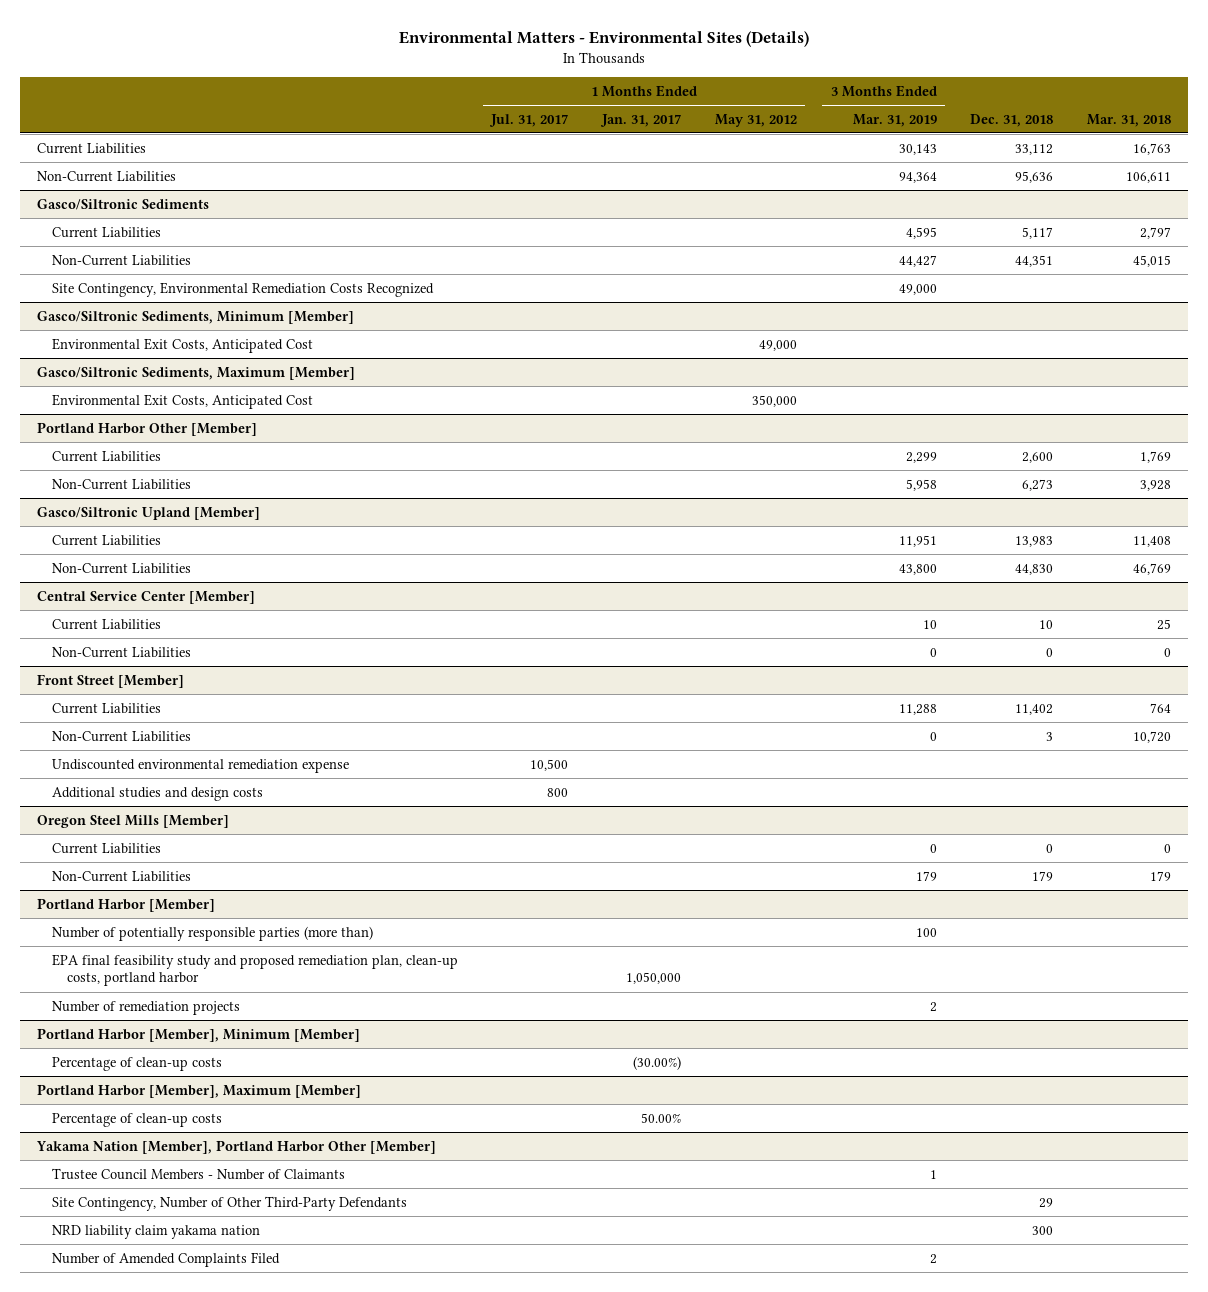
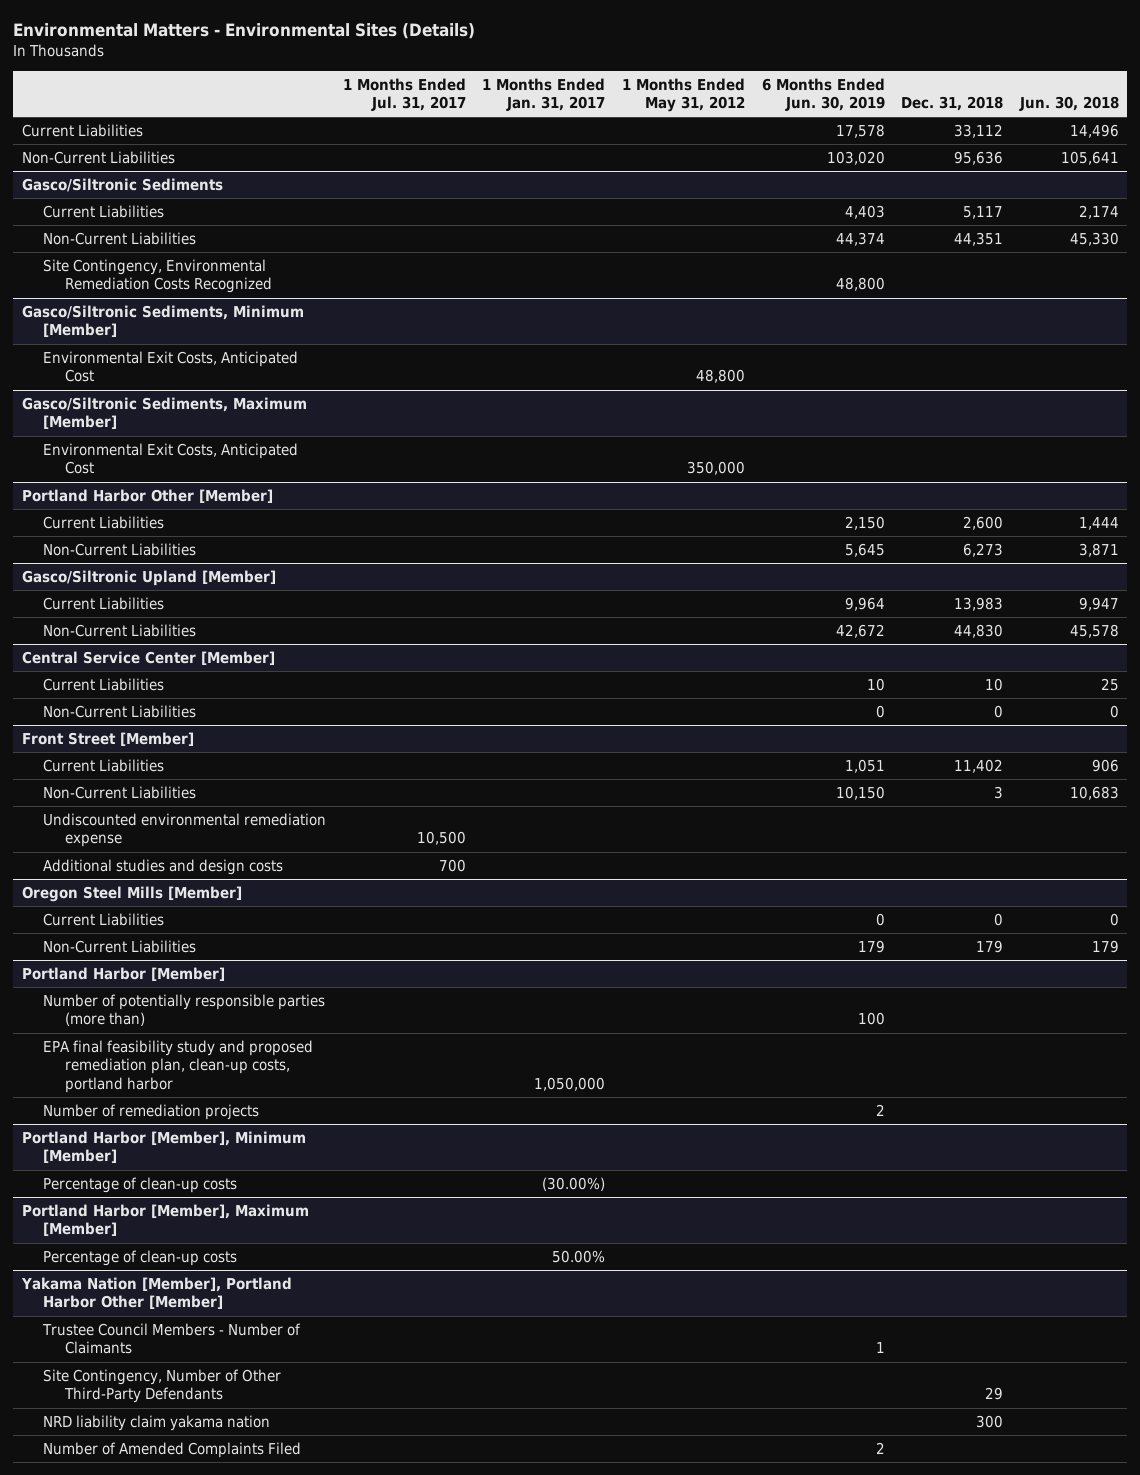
- | 1 Months Ended Jul. 31, 2017 | 1 Months Ended Jan. 31, 2017 | 1 Months Ended May 31, 2012 | 3 Months Ended Mar. 31, 2019 | Dec. 31, 2018 | Mar. 31, 2018
+ | 1 Months Ended Jul. 31, 2017 | 1 Months Ended Jan. 31, 2017 | 1 Months Ended May 31, 2012 | 6 Months Ended Jun. 30, 2019 | Dec. 31, 2018 | Jun. 30, 2018
@ Gasco/Siltronic Sediments, Minimum [Member]
- Environmental Exit Costs, Anticipated Cost | | | 49,000 | | |
+ Environmental Exit Costs, Anticipated Cost | | | 48,800 | | |
@ Front Street [Member]
- Additional studies and design costs | 800 | | | | |
+ Additional studies and design costs | 700 | | | | |

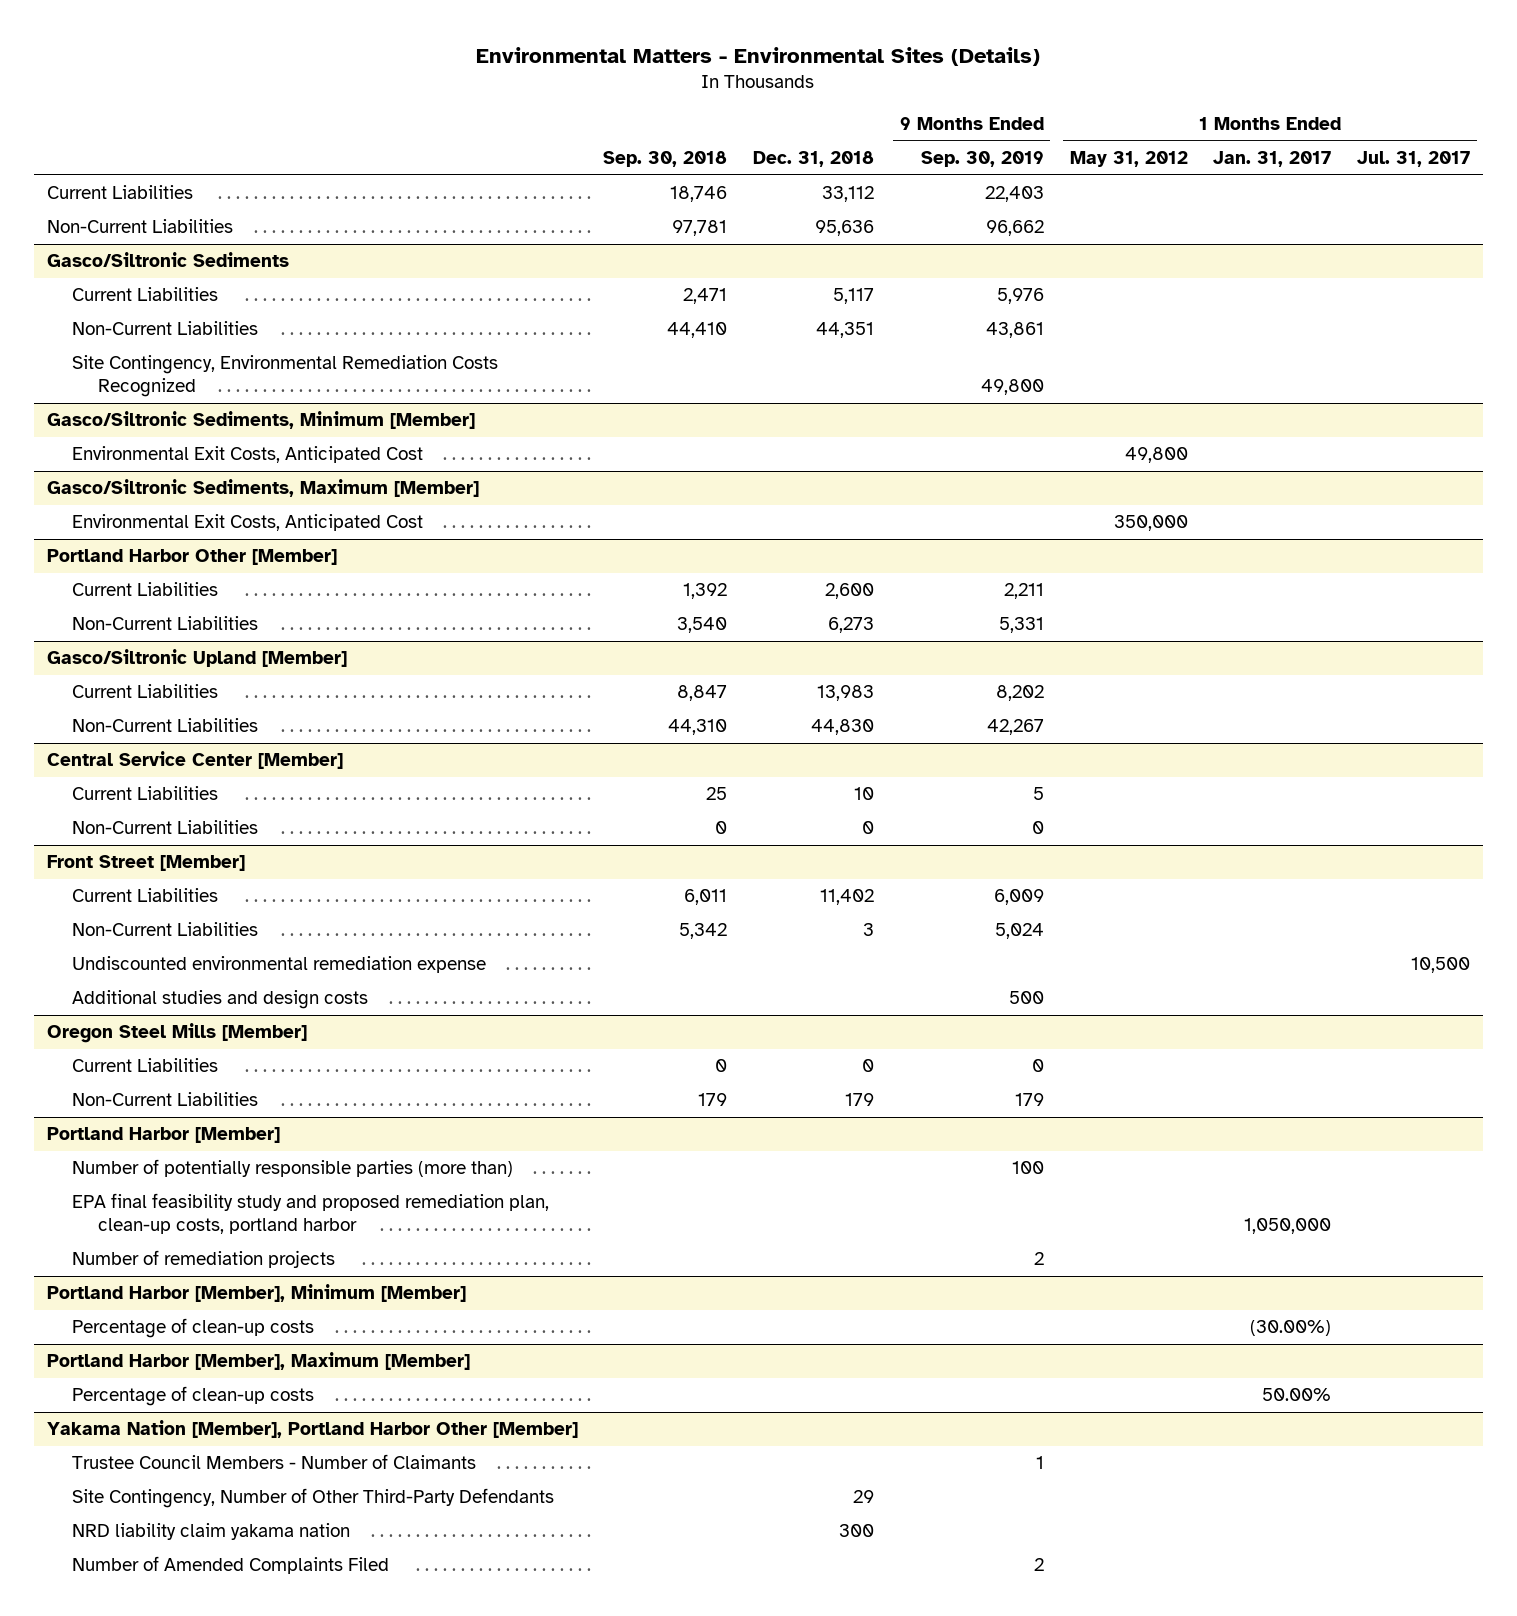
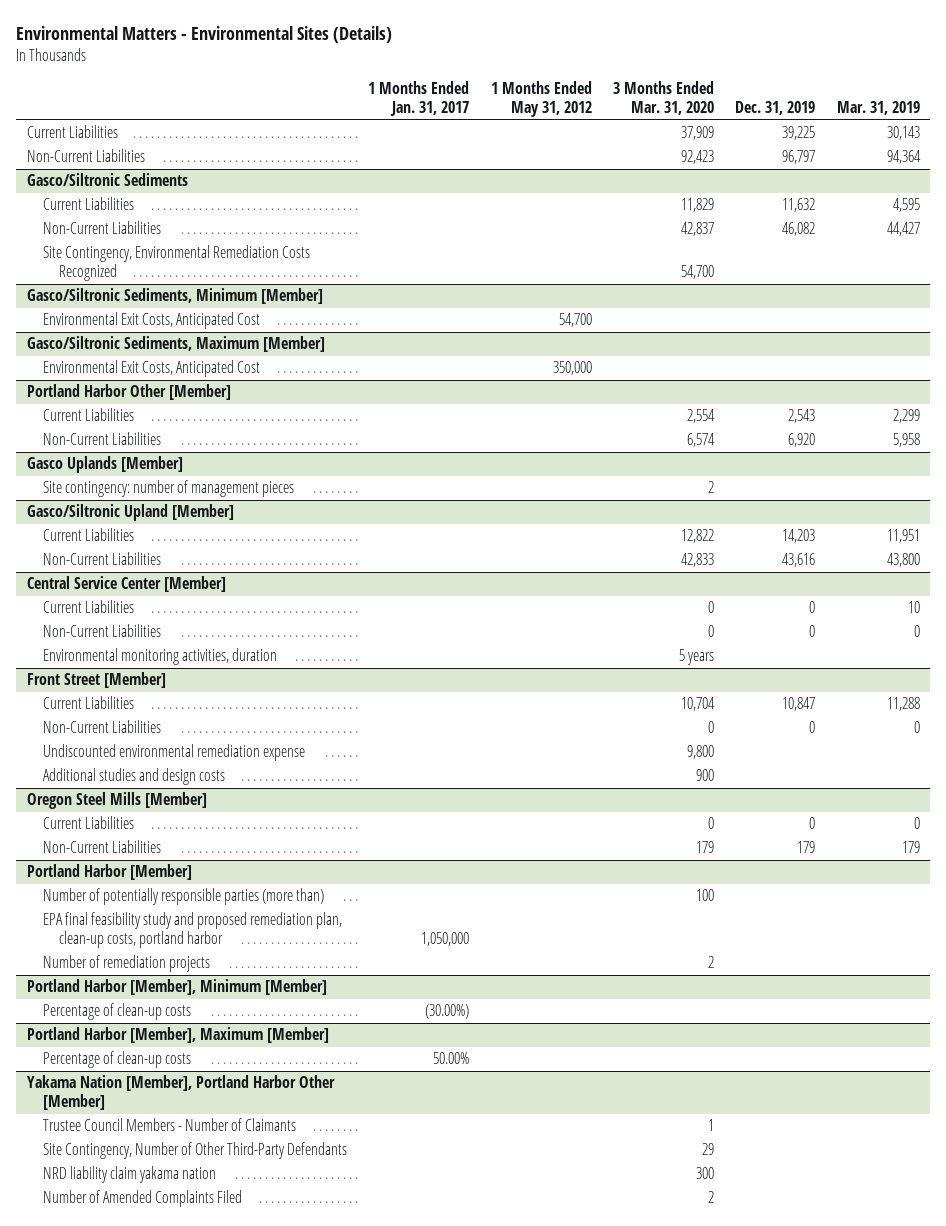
- | Sep. 30, 2018 | Dec. 31, 2018 | 9 Months Ended Sep. 30, 2019 | 1 Months Ended May 31, 2012 | 1 Months Ended Jan. 31, 2017 | 1 Months Ended Jul. 31, 2017
+ | 1 Months Ended Jan. 31, 2017 | 1 Months Ended May 31, 2012 | 3 Months Ended Mar. 31, 2020 | Dec. 31, 2019 | Mar. 31, 2019
@ Gasco/Siltronic Sediments, Minimum [Member]
- Environmental Exit Costs, Anticipated Cost | | | | 49,800 | |
+ Environmental Exit Costs, Anticipated Cost | | 54,700 | | |
+ Gasco Uplands [Member]
+ Site contingency: number of management pieces | | | 2 | |
@ Central Service Center [Member]
+ Environmental monitoring activities, duration | | | 5 years | |

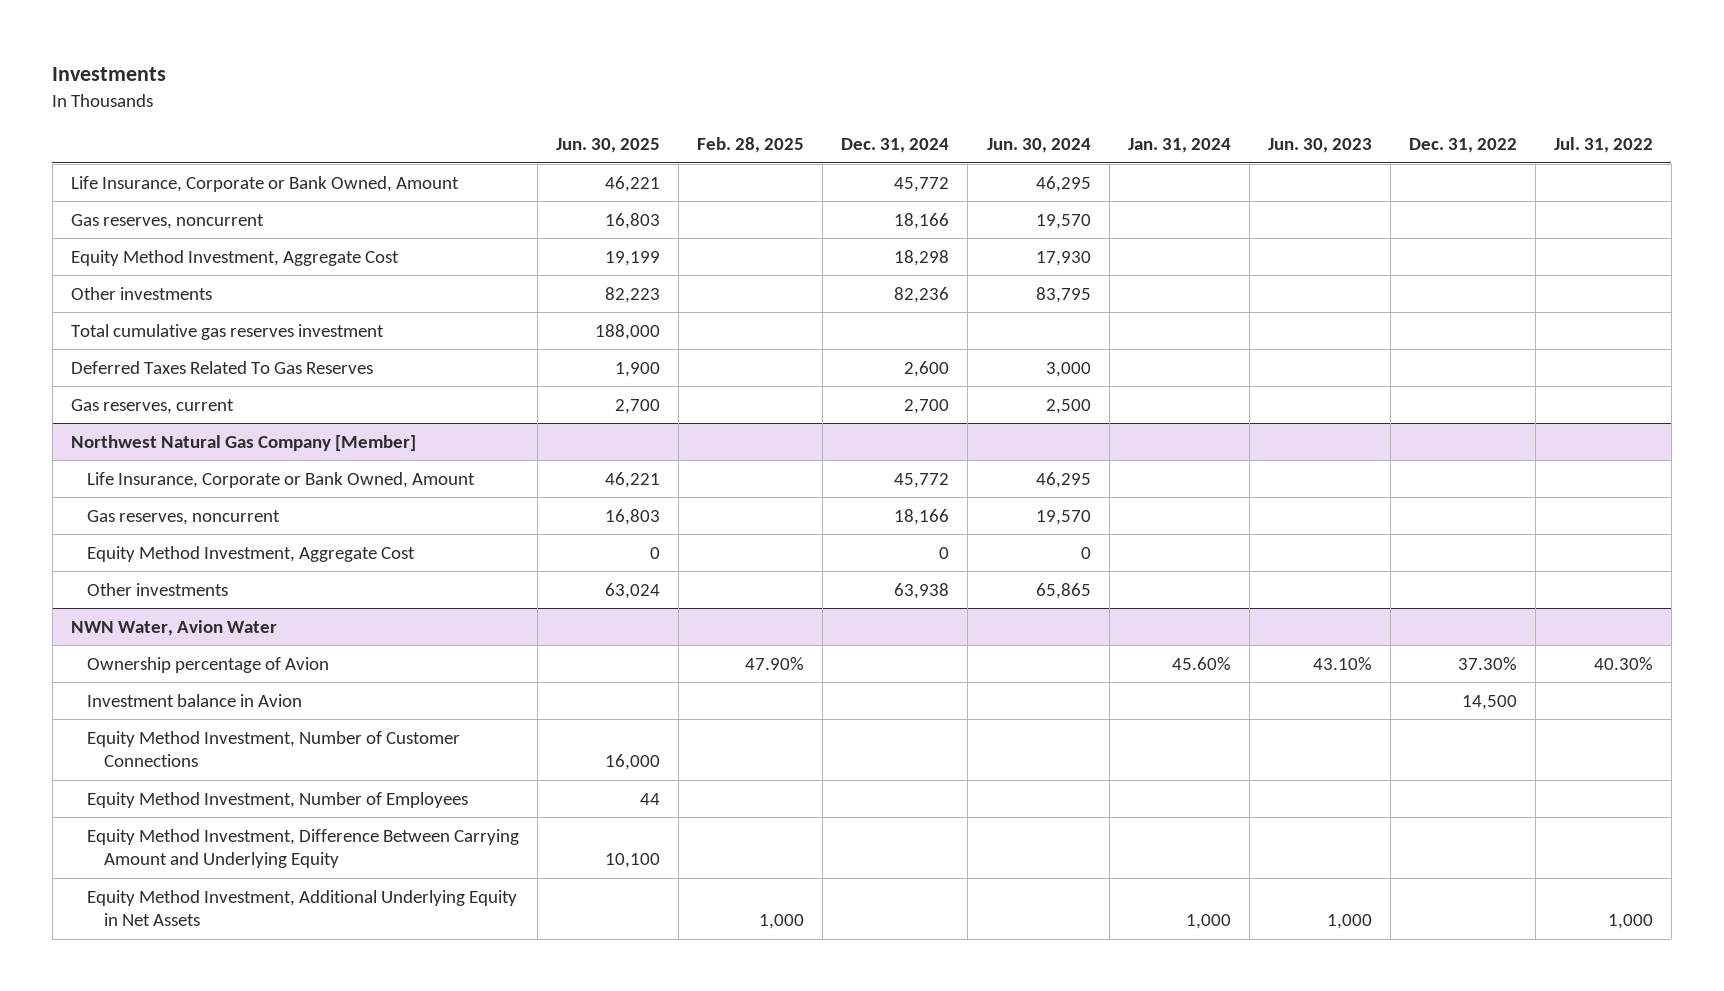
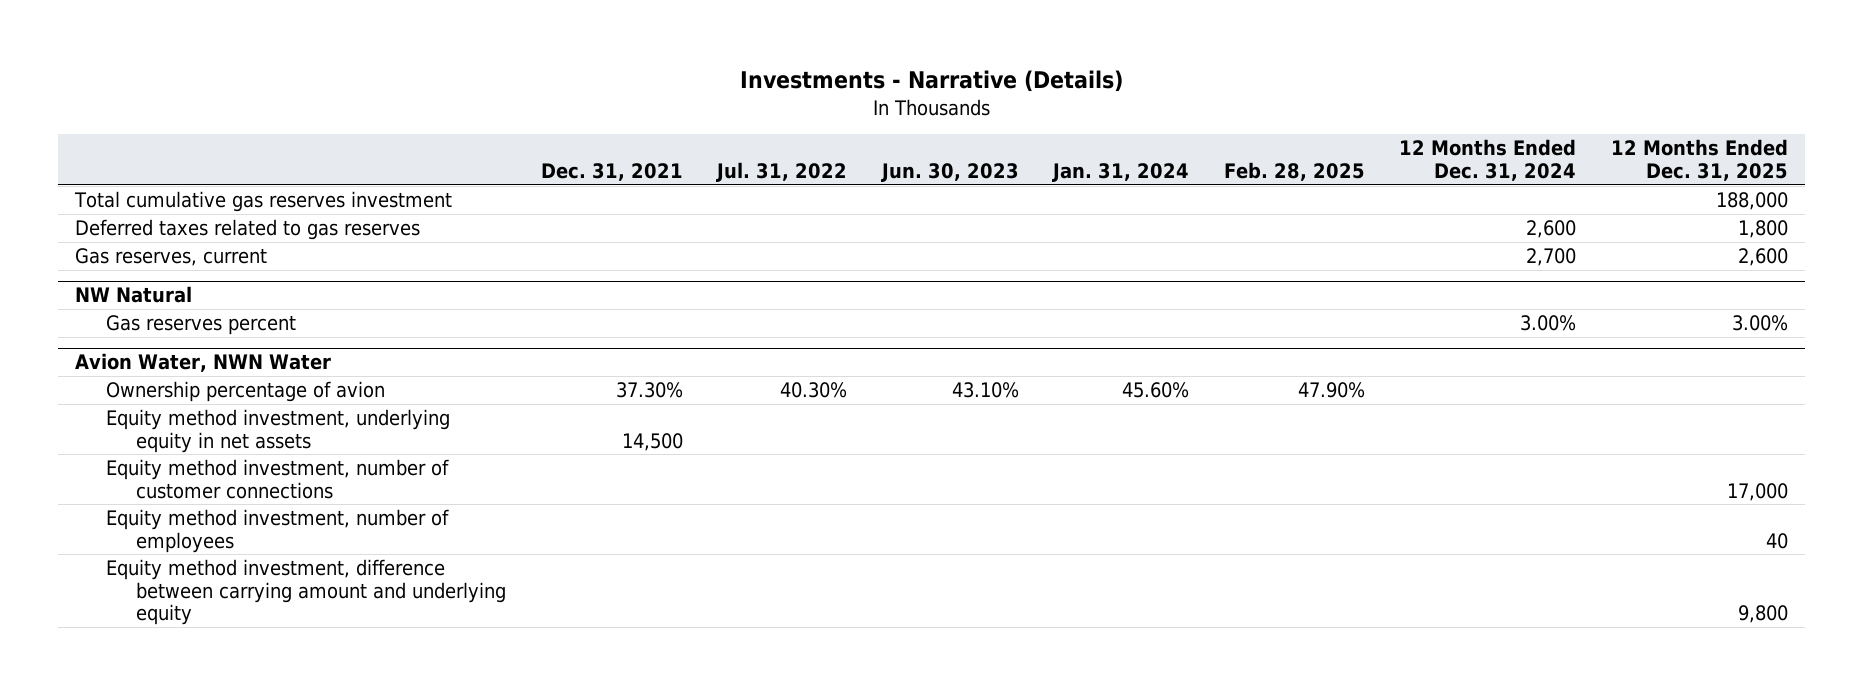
- Investments
+ Investments - Narrative (Details)
- | Jun. 30, 2025 | Feb. 28, 2025 | Dec. 31, 2024 | Jun. 30, 2024 | Jan. 31, 2024 | Jun. 30, 2023 | Dec. 31, 2022 | Jul. 31, 2022
+ | Dec. 31, 2021 | Jul. 31, 2022 | Jun. 30, 2023 | Jan. 31, 2024 | Feb. 28, 2025 | 12 Months Ended Dec. 31, 2024 | 12 Months Ended Dec. 31, 2025
- Life Insurance, Corporate or Bank Owned, Amount | 46,221 | | 45,772 | 46,295 | | | |
- Gas reserves, noncurrent | 16,803 | | 18,166 | 19,570 | | | |
- Equity Method Investment, Aggregate Cost | 19,199 | | 18,298 | 17,930 | | | |
- Other investments | 82,223 | | 82,236 | 83,795 | | | |
- Deferred Taxes Related To Gas Reserves | 1,900 | | 2,600 | 3,000 | | | |
+ Deferred taxes related to gas reserves | | | | | | 2,600 | 1,800
- Northwest Natural Gas Company [Member]
- Life Insurance, Corporate or Bank Owned, Amount | 46,221 | | 45,772 | 46,295 | | | |
- Gas reserves, noncurrent | 16,803 | | 18,166 | 19,570 | | | |
- Equity Method Investment, Aggregate Cost | 0 | | 0 | 0 | | | |
- Other investments | 63,024 | | 63,938 | 65,865 | | | |
- NWN Water, Avion Water
- Ownership percentage of Avion | | 47.90% | | | 45.60% | 43.10% | 37.30% | 40.30%
- Investment balance in Avion | | | | | | | 14,500 |
- Equity Method Investment, Number of Customer Connections | 16,000 | | | | | | |
- Equity Method Investment, Number of Employees | 44 | | | | | | |
- Equity Method Investment, Difference Between Carrying Amount and Underlying Equity | 10,100 | | | | | | |
- Equity Method Investment, Additional Underlying Equity in Net Assets | | 1,000 | | | 1,000 | 1,000 | | 1,000
+ NW Natural
+ Gas reserves percent | | | | | | 3.00% | 3.00%
+ Avion Water, NWN Water
+ Ownership percentage of avion | 37.30% | 40.30% | 43.10% | 45.60% | 47.90% | |
+ Equity method investment, underlying equity in net assets | 14,500 | | | | | |
+ Equity method investment, number of customer connections | | | | | | | 17,000
+ Equity method investment, number of employees | | | | | | | 40
+ Equity method investment, difference between carrying amount and underlying equity | | | | | | | 9,800

